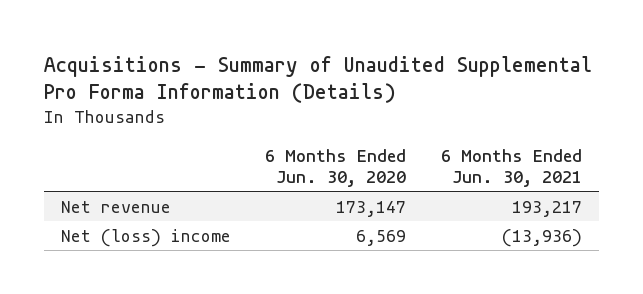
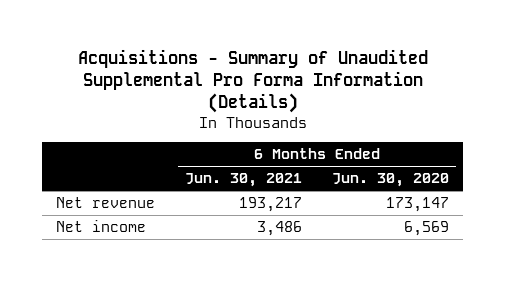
- | 6 Months Ended Jun. 30, 2020 | 6 Months Ended Jun. 30, 2021
+ | 6 Months Ended Jun. 30, 2021 | 6 Months Ended Jun. 30, 2020
- Net (loss) income | 6,569 | (13,936)
+ Net income | 3,486 | 6,569

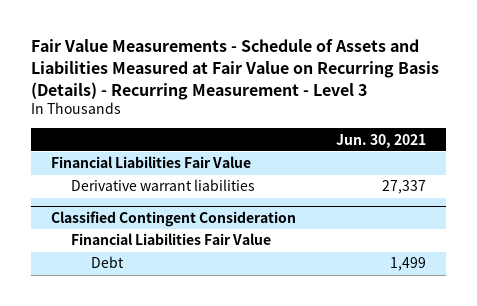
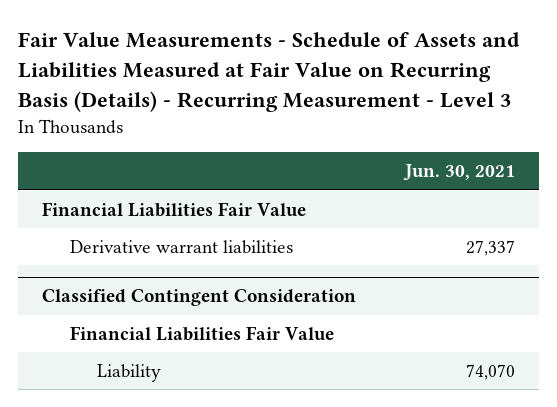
@ Classified Contingent Consideration
- Debt | 1,499
+ Liability | 74,070

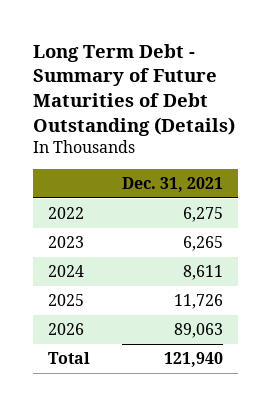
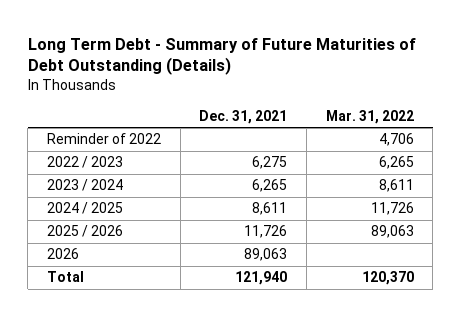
- | Dec. 31, 2021
+ | Dec. 31, 2021 | Mar. 31, 2022
- 2022 | 6,275
- 2023 | 6,265
- 2024 | 8,611
- 2025 | 11,726
+ Reminder of 2022 | | 4,706
+ 2022 / 2023 | 6,275 | 6,265
+ 2023 / 2024 | 6,265 | 8,611
+ 2024 / 2025 | 8,611 | 11,726
+ 2025 / 2026 | 11,726 | 89,063

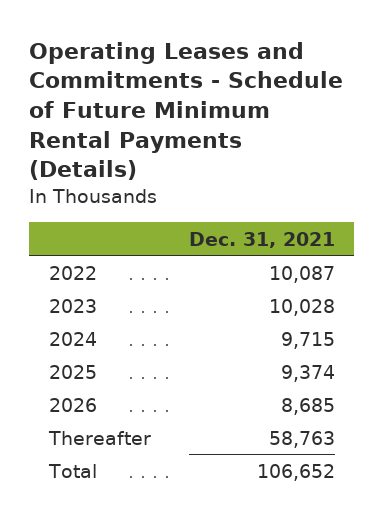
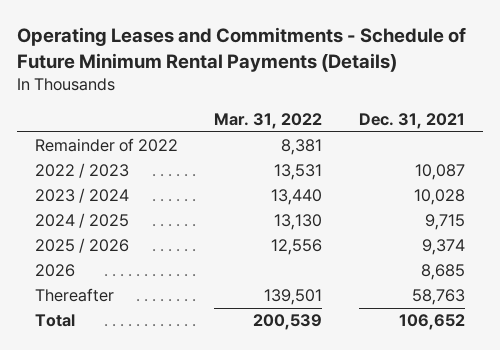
- | Dec. 31, 2021
+ | Mar. 31, 2022 | Dec. 31, 2021
- 2022 | 10,087
- 2023 | 10,028
- 2024 | 9,715
- 2025 | 9,374
+ Remainder of 2022 | 8,381 |
+ 2022 / 2023 | 13,531 | 10,087
+ 2023 / 2024 | 13,440 | 10,028
+ 2024 / 2025 | 13,130 | 9,715
+ 2025 / 2026 | 12,556 | 9,374

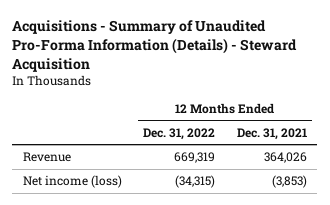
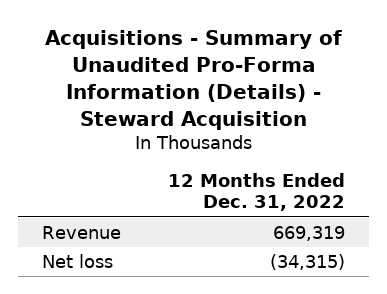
- | 12 Months Ended Dec. 31, 2022 | 12 Months Ended Dec. 31, 2021
+ | 12 Months Ended Dec. 31, 2022
- Net income (loss) | (34,315) | (3,853)
+ Net loss | (34,315)

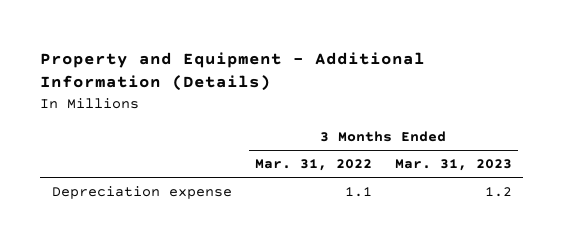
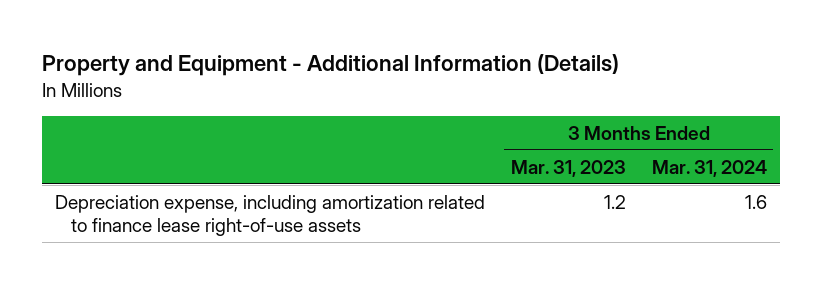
- | 3 Months Ended Mar. 31, 2022 | 3 Months Ended Mar. 31, 2023
+ | 3 Months Ended Mar. 31, 2023 | 3 Months Ended Mar. 31, 2024
- Depreciation expense | 1.1 | 1.2
+ Depreciation expense, including amortization related to finance lease right-of-use assets | 1.2 | 1.6

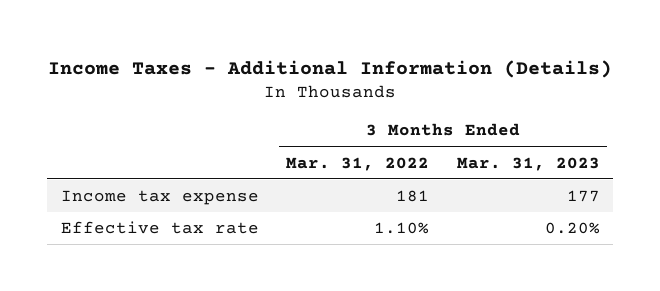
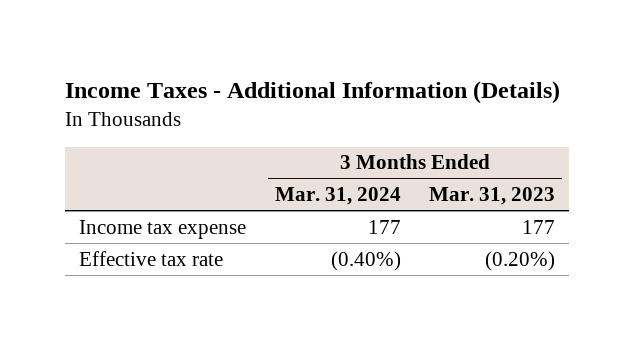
- | 3 Months Ended Mar. 31, 2022 | 3 Months Ended Mar. 31, 2023
+ | 3 Months Ended Mar. 31, 2024 | 3 Months Ended Mar. 31, 2023
- Effective tax rate | 1.10% | 0.20%
+ Effective tax rate | (0.40%) | (0.20%)

